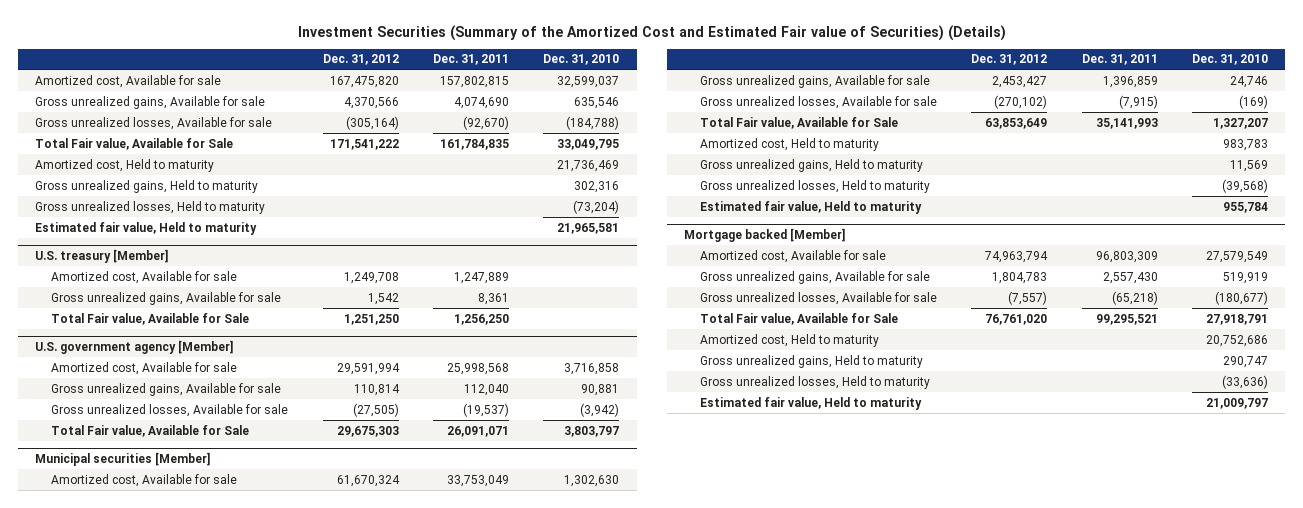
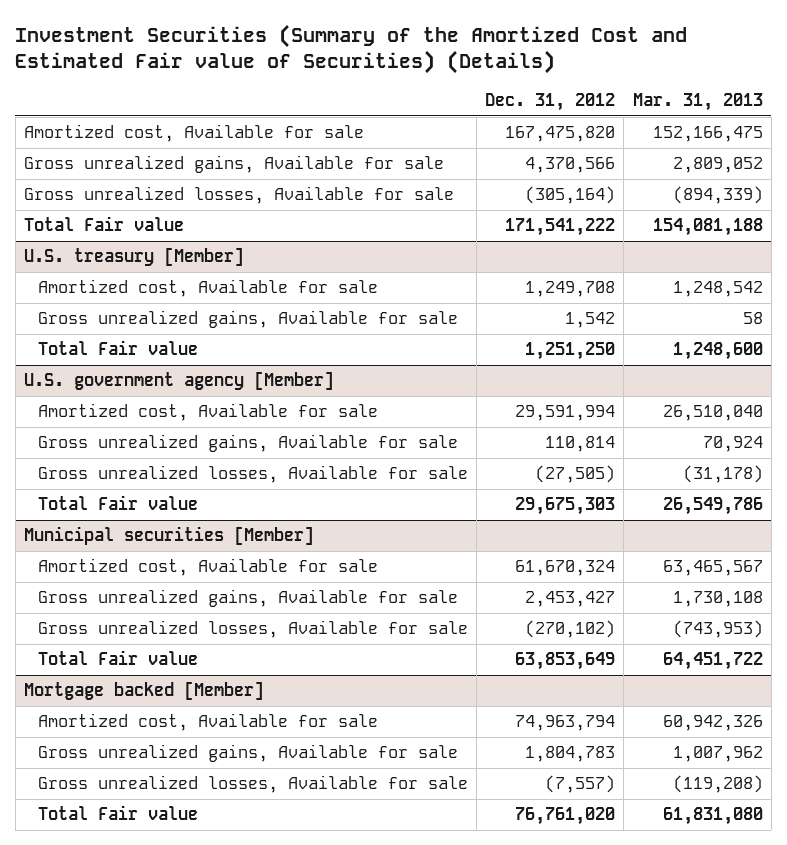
- | Dec. 31, 2012 | Dec. 31, 2011 | Dec. 31, 2010
+ | Dec. 31, 2012 | Mar. 31, 2013
- Total Fair value, Available for Sale | 171,541,222 | 161,784,835 | 33,049,795
- Amortized cost, Held to maturity | | | 21,736,469
- Gross unrealized gains, Held to maturity | | | 302,316
- Gross unrealized losses, Held to maturity | | | (73,204)
- Estimated fair value, Held to maturity | | | 21,965,581
+ Total Fair value | 171,541,222 | 154,081,188
@ U.S. treasury [Member]
- Total Fair value, Available for Sale | 1,251,250 | 1,256,250 |
+ Total Fair value | 1,251,250 | 1,248,600
@ U.S. government agency [Member]
- Total Fair value, Available for Sale | 29,675,303 | 26,091,071 | 3,803,797
+ Total Fair value | 29,675,303 | 26,549,786
@ Municipal securities [Member]
- Total Fair value, Available for Sale | 63,853,649 | 35,141,993 | 1,327,207
- Amortized cost, Held to maturity | | | 983,783
- Gross unrealized gains, Held to maturity | | | 11,569
- Gross unrealized losses, Held to maturity | | | (39,568)
- Estimated fair value, Held to maturity | | | 955,784
+ Total Fair value | 63,853,649 | 64,451,722
@ Mortgage backed [Member]
- Total Fair value, Available for Sale | 76,761,020 | 99,295,521 | 27,918,791
- Amortized cost, Held to maturity | | | 20,752,686
- Gross unrealized gains, Held to maturity | | | 290,747
- Gross unrealized losses, Held to maturity | | | (33,636)
- Estimated fair value, Held to maturity | | | 21,009,797
+ Total Fair value | 76,761,020 | 61,831,080

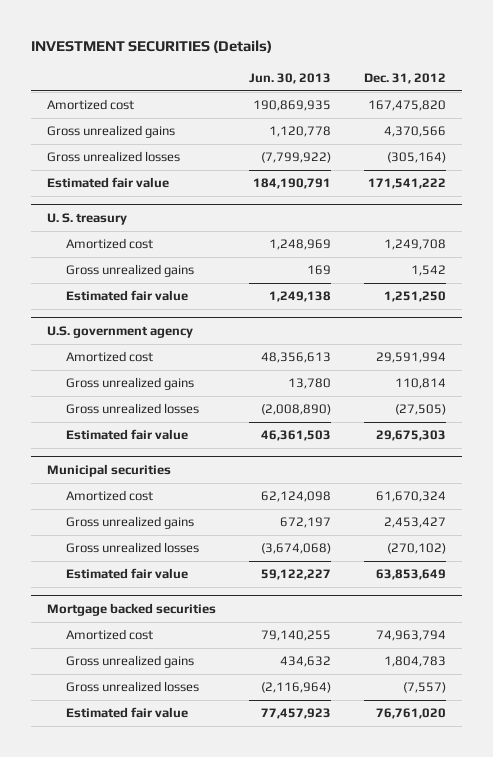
- Investment Securities (Summary of the Amortized Cost and Estimated Fair value of Securities) (Details)
+ INVESTMENT SECURITIES (Details)
- | Dec. 31, 2012 | Mar. 31, 2013
+ | Jun. 30, 2013 | Dec. 31, 2012
- Amortized cost, Available for sale | 167,475,820 | 152,166,475
- Gross unrealized gains, Available for sale | 4,370,566 | 2,809,052
- Gross unrealized losses, Available for sale | (305,164) | (894,339)
- Total Fair value | 171,541,222 | 154,081,188
- U.S. treasury [Member]
- Amortized cost, Available for sale | 1,249,708 | 1,248,542
- Gross unrealized gains, Available for sale | 1,542 | 58
- Total Fair value | 1,251,250 | 1,248,600
- U.S. government agency [Member]
- Amortized cost, Available for sale | 29,591,994 | 26,510,040
- Gross unrealized gains, Available for sale | 110,814 | 70,924
- Gross unrealized losses, Available for sale | (27,505) | (31,178)
- Total Fair value | 29,675,303 | 26,549,786
- Municipal securities [Member]
- Amortized cost, Available for sale | 61,670,324 | 63,465,567
- Gross unrealized gains, Available for sale | 2,453,427 | 1,730,108
- Gross unrealized losses, Available for sale | (270,102) | (743,953)
- Total Fair value | 63,853,649 | 64,451,722
- Mortgage backed [Member]
- Amortized cost, Available for sale | 74,963,794 | 60,942,326
- Gross unrealized gains, Available for sale | 1,804,783 | 1,007,962
- Gross unrealized losses, Available for sale | (7,557) | (119,208)
- Total Fair value | 76,761,020 | 61,831,080
+ Amortized cost | 190,869,935 | 167,475,820
+ Gross unrealized gains | 1,120,778 | 4,370,566
+ Gross unrealized losses | (7,799,922) | (305,164)
+ Estimated fair value | 184,190,791 | 171,541,222
+ U. S. treasury
+ Amortized cost | 1,248,969 | 1,249,708
+ Gross unrealized gains | 169 | 1,542
+ Estimated fair value | 1,249,138 | 1,251,250
+ U.S. government agency
+ Amortized cost | 48,356,613 | 29,591,994
+ Gross unrealized gains | 13,780 | 110,814
+ Gross unrealized losses | (2,008,890) | (27,505)
+ Estimated fair value | 46,361,503 | 29,675,303
+ Municipal securities
+ Amortized cost | 62,124,098 | 61,670,324
+ Gross unrealized gains | 672,197 | 2,453,427
+ Gross unrealized losses | (3,674,068) | (270,102)
+ Estimated fair value | 59,122,227 | 63,853,649
+ Mortgage backed securities
+ Amortized cost | 79,140,255 | 74,963,794
+ Gross unrealized gains | 434,632 | 1,804,783
+ Gross unrealized losses | (2,116,964) | (7,557)
+ Estimated fair value | 77,457,923 | 76,761,020

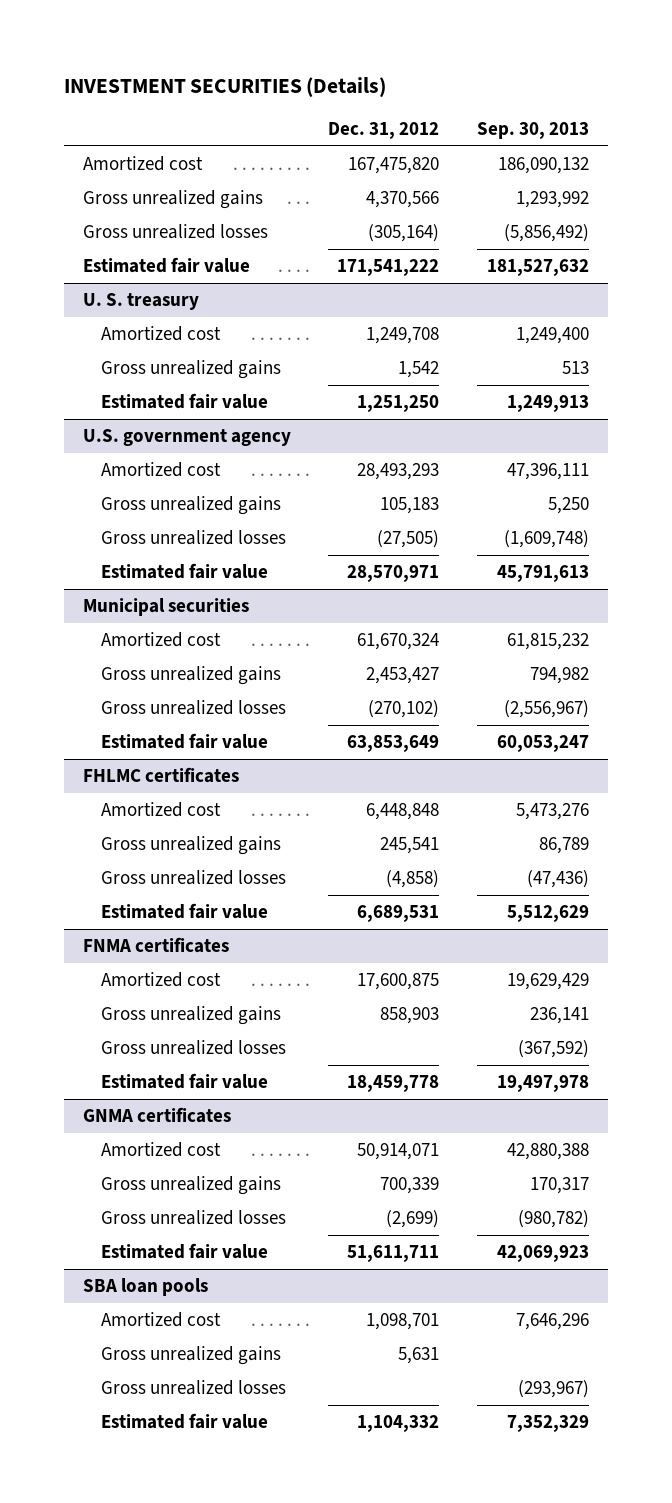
- | Jun. 30, 2013 | Dec. 31, 2012
+ | Dec. 31, 2012 | Sep. 30, 2013
@ U.S. government agency
- Amortized cost | 48,356,613 | 29,591,994
- Gross unrealized gains | 13,780 | 110,814
+ Amortized cost | 28,493,293 | 47,396,111
+ Gross unrealized gains | 105,183 | 5,250
- Estimated fair value | 46,361,503 | 29,675,303
+ Estimated fair value | 28,570,971 | 45,791,613
- Mortgage backed securities
- Amortized cost | 79,140,255 | 74,963,794
- Gross unrealized gains | 434,632 | 1,804,783
- Gross unrealized losses | (2,116,964) | (7,557)
- Estimated fair value | 77,457,923 | 76,761,020
+ FHLMC certificates
+ Amortized cost | 6,448,848 | 5,473,276
+ Gross unrealized gains | 245,541 | 86,789
+ Gross unrealized losses | (4,858) | (47,436)
+ Estimated fair value | 6,689,531 | 5,512,629
+ FNMA certificates
+ Amortized cost | 17,600,875 | 19,629,429
+ Gross unrealized gains | 858,903 | 236,141
+ Gross unrealized losses | | (367,592)
+ Estimated fair value | 18,459,778 | 19,497,978
+ GNMA certificates
+ Amortized cost | 50,914,071 | 42,880,388
+ Gross unrealized gains | 700,339 | 170,317
+ Gross unrealized losses | (2,699) | (980,782)
+ Estimated fair value | 51,611,711 | 42,069,923
+ SBA loan pools
+ Amortized cost | 1,098,701 | 7,646,296
+ Gross unrealized gains | 5,631 |
+ Gross unrealized losses | | (293,967)
+ Estimated fair value | 1,104,332 | 7,352,329

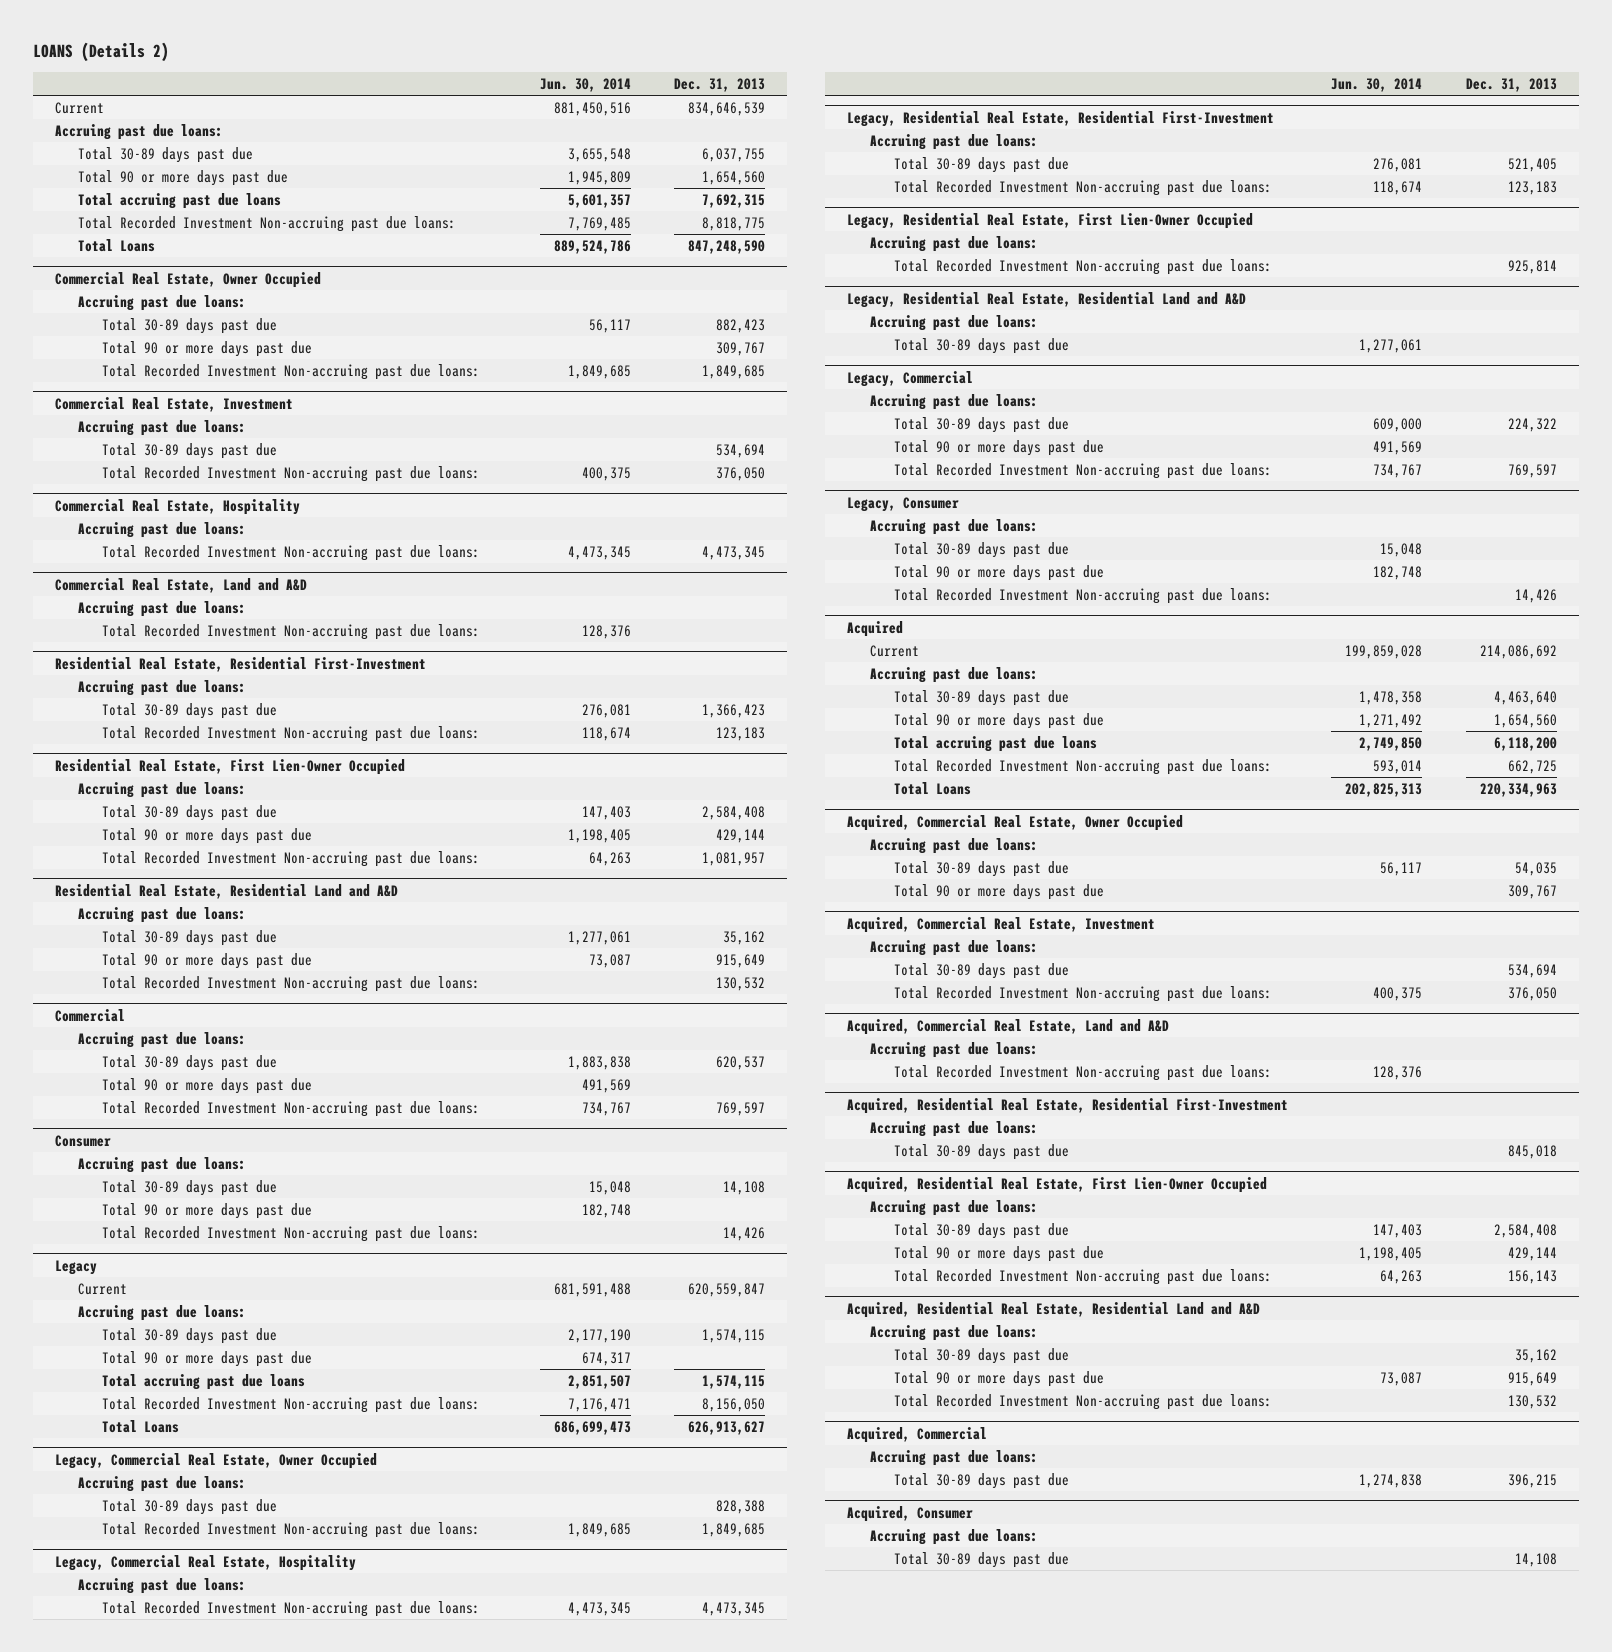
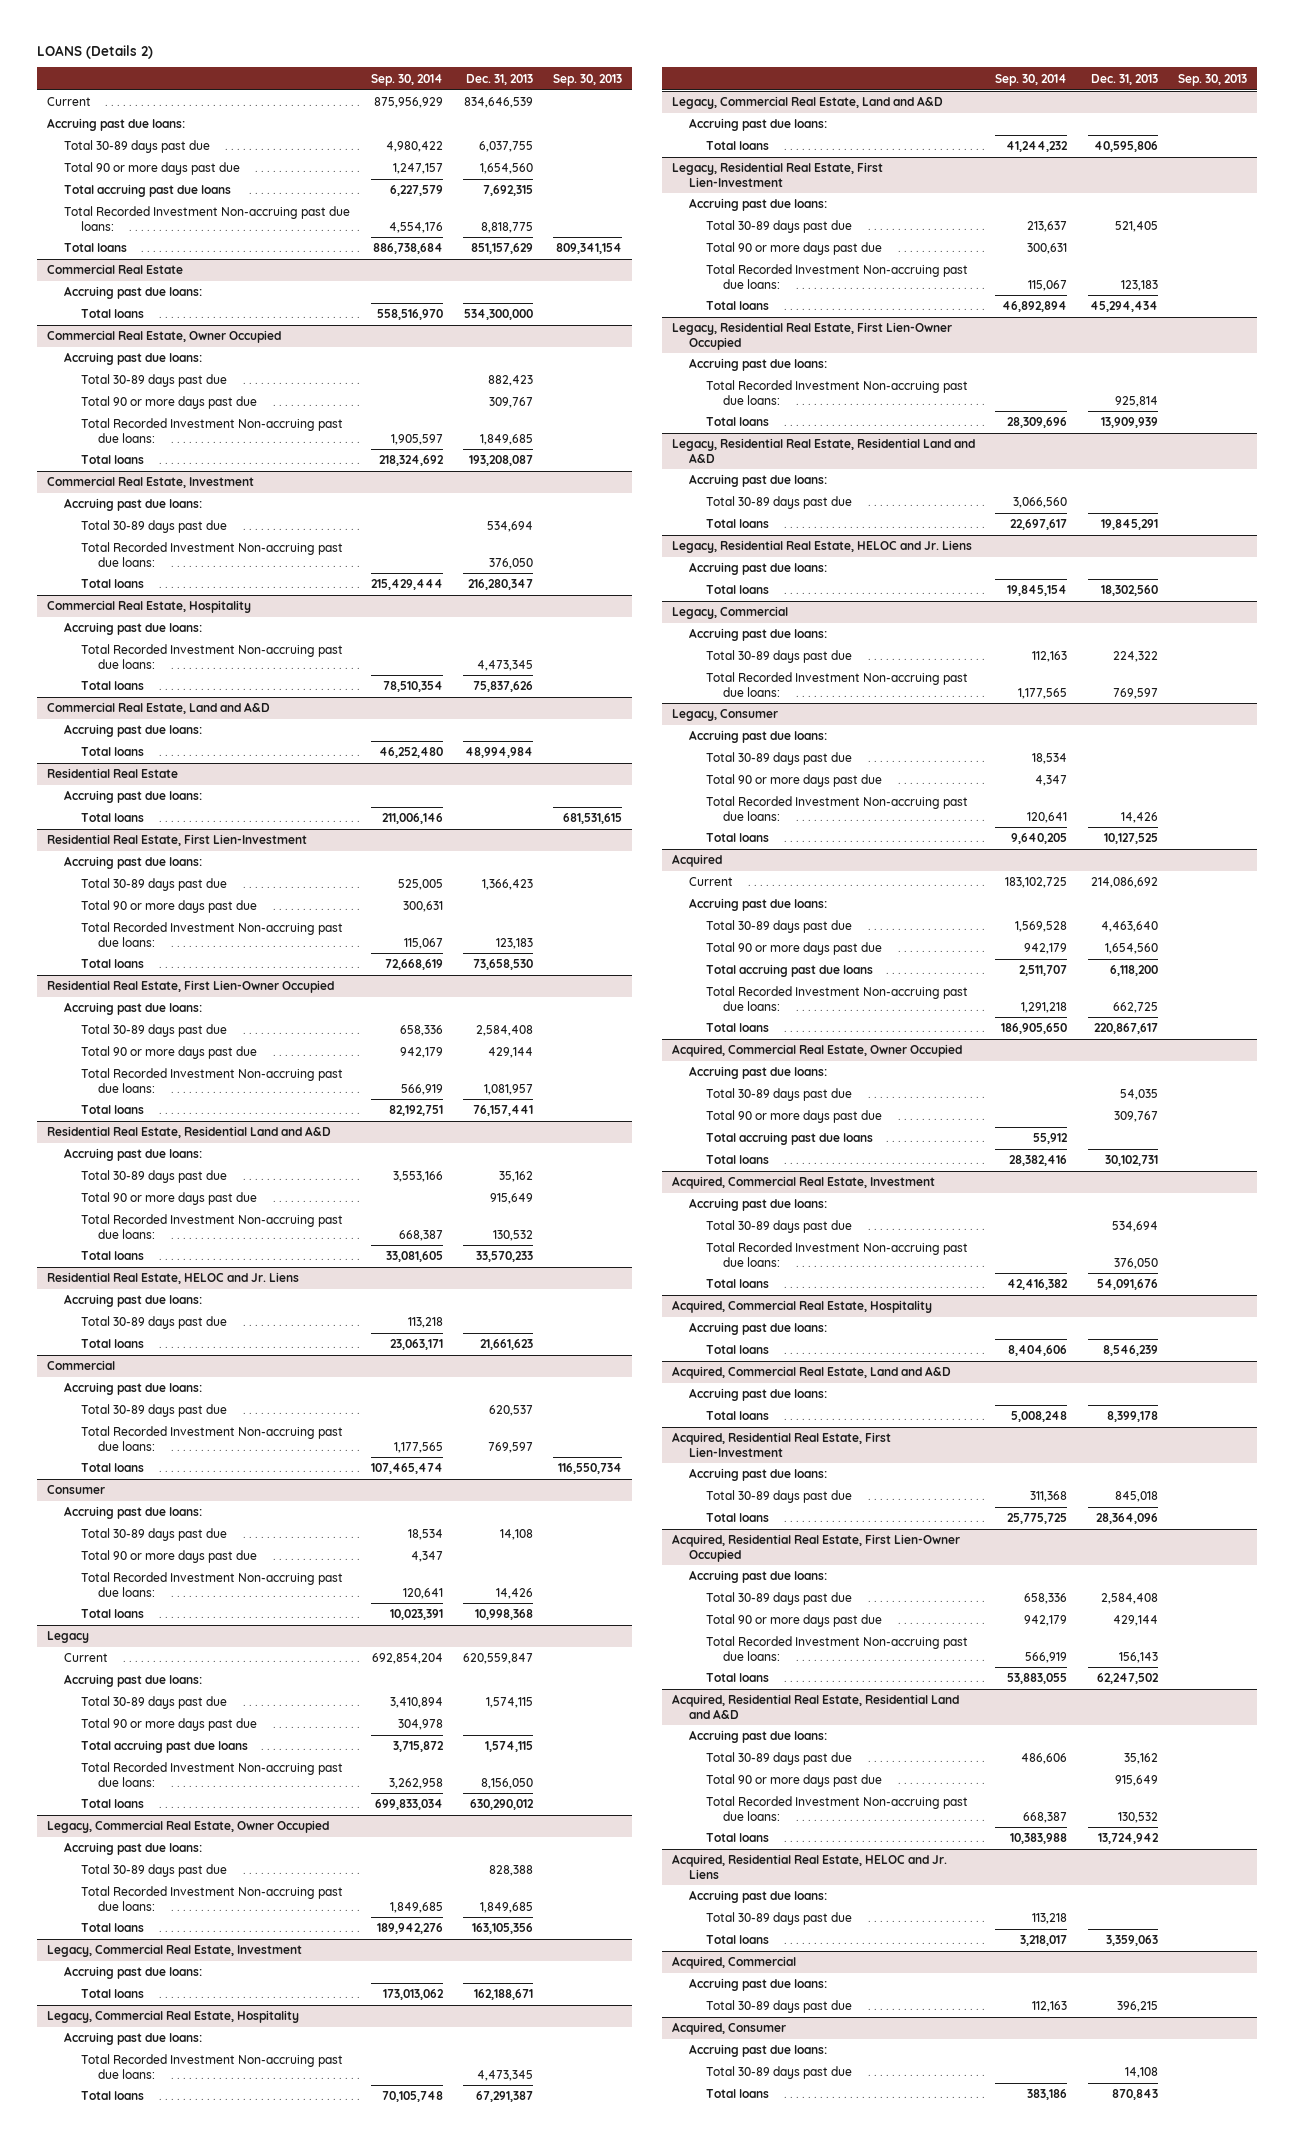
- | Jun. 30, 2014 | Dec. 31, 2013
+ | Sep. 30, 2014 | Dec. 31, 2013 | Sep. 30, 2013
- Total Loans | 889,524,786 | 847,248,590
+ Total loans | 886,738,684 | 851,157,629 | 809,341,154
+ Commercial Real Estate
+ Accruing past due loans:
+ Total loans | 558,516,970 | 534,300,000 |
@ Commercial Real Estate, Owner Occupied
+ Total loans | 218,324,692 | 193,208,087 |
@ Commercial Real Estate, Investment
+ Total loans | 215,429,444 | 216,280,347 |
@ Commercial Real Estate, Hospitality
+ Total loans | 78,510,354 | 75,837,626 |
@ Commercial Real Estate, Land and A&D
- Total Recorded Investment Non-accruing past due loans: | 128,376 |
- Residential Real Estate, Residential First-Investment
@ Commercial Real Estate, Land and A&D
+ Total loans | 46,252,480 | 48,994,984 |
+ Residential Real Estate
+ Total loans | 211,006,146 | | 681,531,615
+ Residential Real Estate, First Lien-Investment
+ Accruing past due loans:
+ Total 90 or more days past due | 300,631 | |
+ Total loans | 72,668,619 | 73,658,530 |
@ Residential Real Estate, First Lien-Owner Occupied
+ Total loans | 82,192,751 | 76,157,441 |
@ Residential Real Estate, Residential Land and A&D
+ Total loans | 33,081,605 | 33,570,233 |
+ Residential Real Estate, HELOC and Jr. Liens
+ Accruing past due loans:
+ Total 30-89 days past due | 113,218 | |
+ Total loans | 23,063,171 | 21,661,623 |
@ Commercial
- Total 90 or more days past due | 491,569 |
+ Total loans | 107,465,474 | | 116,550,734
@ Consumer
+ Total loans | 10,023,391 | 10,998,368 |
@ Legacy
- Total Loans | 686,699,473 | 626,913,627
+ Total loans | 699,833,034 | 630,290,012 |
@ Legacy, Commercial Real Estate, Owner Occupied
+ Total loans | 189,942,276 | 163,105,356 |
+ Legacy, Commercial Real Estate, Investment
+ Accruing past due loans:
+ Total loans | 173,013,062 | 162,188,671 |
- Legacy, Residential Real Estate, Residential First-Investment
@ Legacy, Commercial Real Estate, Hospitality
+ Total loans | 70,105,748 | 67,291,387 |
+ Legacy, Commercial Real Estate, Land and A&D
+ Total loans | 41,244,232 | 40,595,806 |
+ Legacy, Residential Real Estate, First Lien-Investment
+ Accruing past due loans:
+ Total 90 or more days past due | 300,631 | |
+ Total loans | 46,892,894 | 45,294,434 |
@ Legacy, Residential Real Estate, First Lien-Owner Occupied
+ Total loans | 28,309,696 | 13,909,939 |
@ Legacy, Residential Real Estate, Residential Land and A&D
+ Total loans | 22,697,617 | 19,845,291 |
+ Legacy, Residential Real Estate, HELOC and Jr. Liens
+ Accruing past due loans:
+ Total loans | 19,845,154 | 18,302,560 |
@ Legacy, Commercial
- Total 90 or more days past due | 491,569 |
@ Legacy, Consumer
+ Total loans | 9,640,205 | 10,127,525 |
@ Acquired
- Total Loans | 202,825,313 | 220,334,963
+ Total loans | 186,905,650 | 220,867,617 |
@ Acquired, Commercial Real Estate, Owner Occupied
+ Total accruing past due loans | 55,912 | |
+ Total loans | 28,382,416 | 30,102,731 |
@ Acquired, Commercial Real Estate, Investment
+ Total loans | 42,416,382 | 54,091,676 |
+ Acquired, Commercial Real Estate, Hospitality
+ Accruing past due loans:
+ Total loans | 8,404,606 | 8,546,239 |
@ Acquired, Commercial Real Estate, Land and A&D
- Total Recorded Investment Non-accruing past due loans: | 128,376 |
- Acquired, Residential Real Estate, Residential First-Investment
@ Acquired, Commercial Real Estate, Land and A&D
+ Total loans | 5,008,248 | 8,399,178 |
+ Acquired, Residential Real Estate, First Lien-Investment
+ Total loans | 25,775,725 | 28,364,096 |
@ Acquired, Residential Real Estate, First Lien-Owner Occupied
+ Total loans | 53,883,055 | 62,247,502 |
@ Acquired, Residential Real Estate, Residential Land and A&D
+ Total loans | 10,383,988 | 13,724,942 |
+ Acquired, Residential Real Estate, HELOC and Jr. Liens
+ Accruing past due loans:
+ Total 30-89 days past due | 113,218 | |
+ Total loans | 3,218,017 | 3,359,063 |
@ Acquired, Consumer
+ Total loans | 383,186 | 870,843 |

